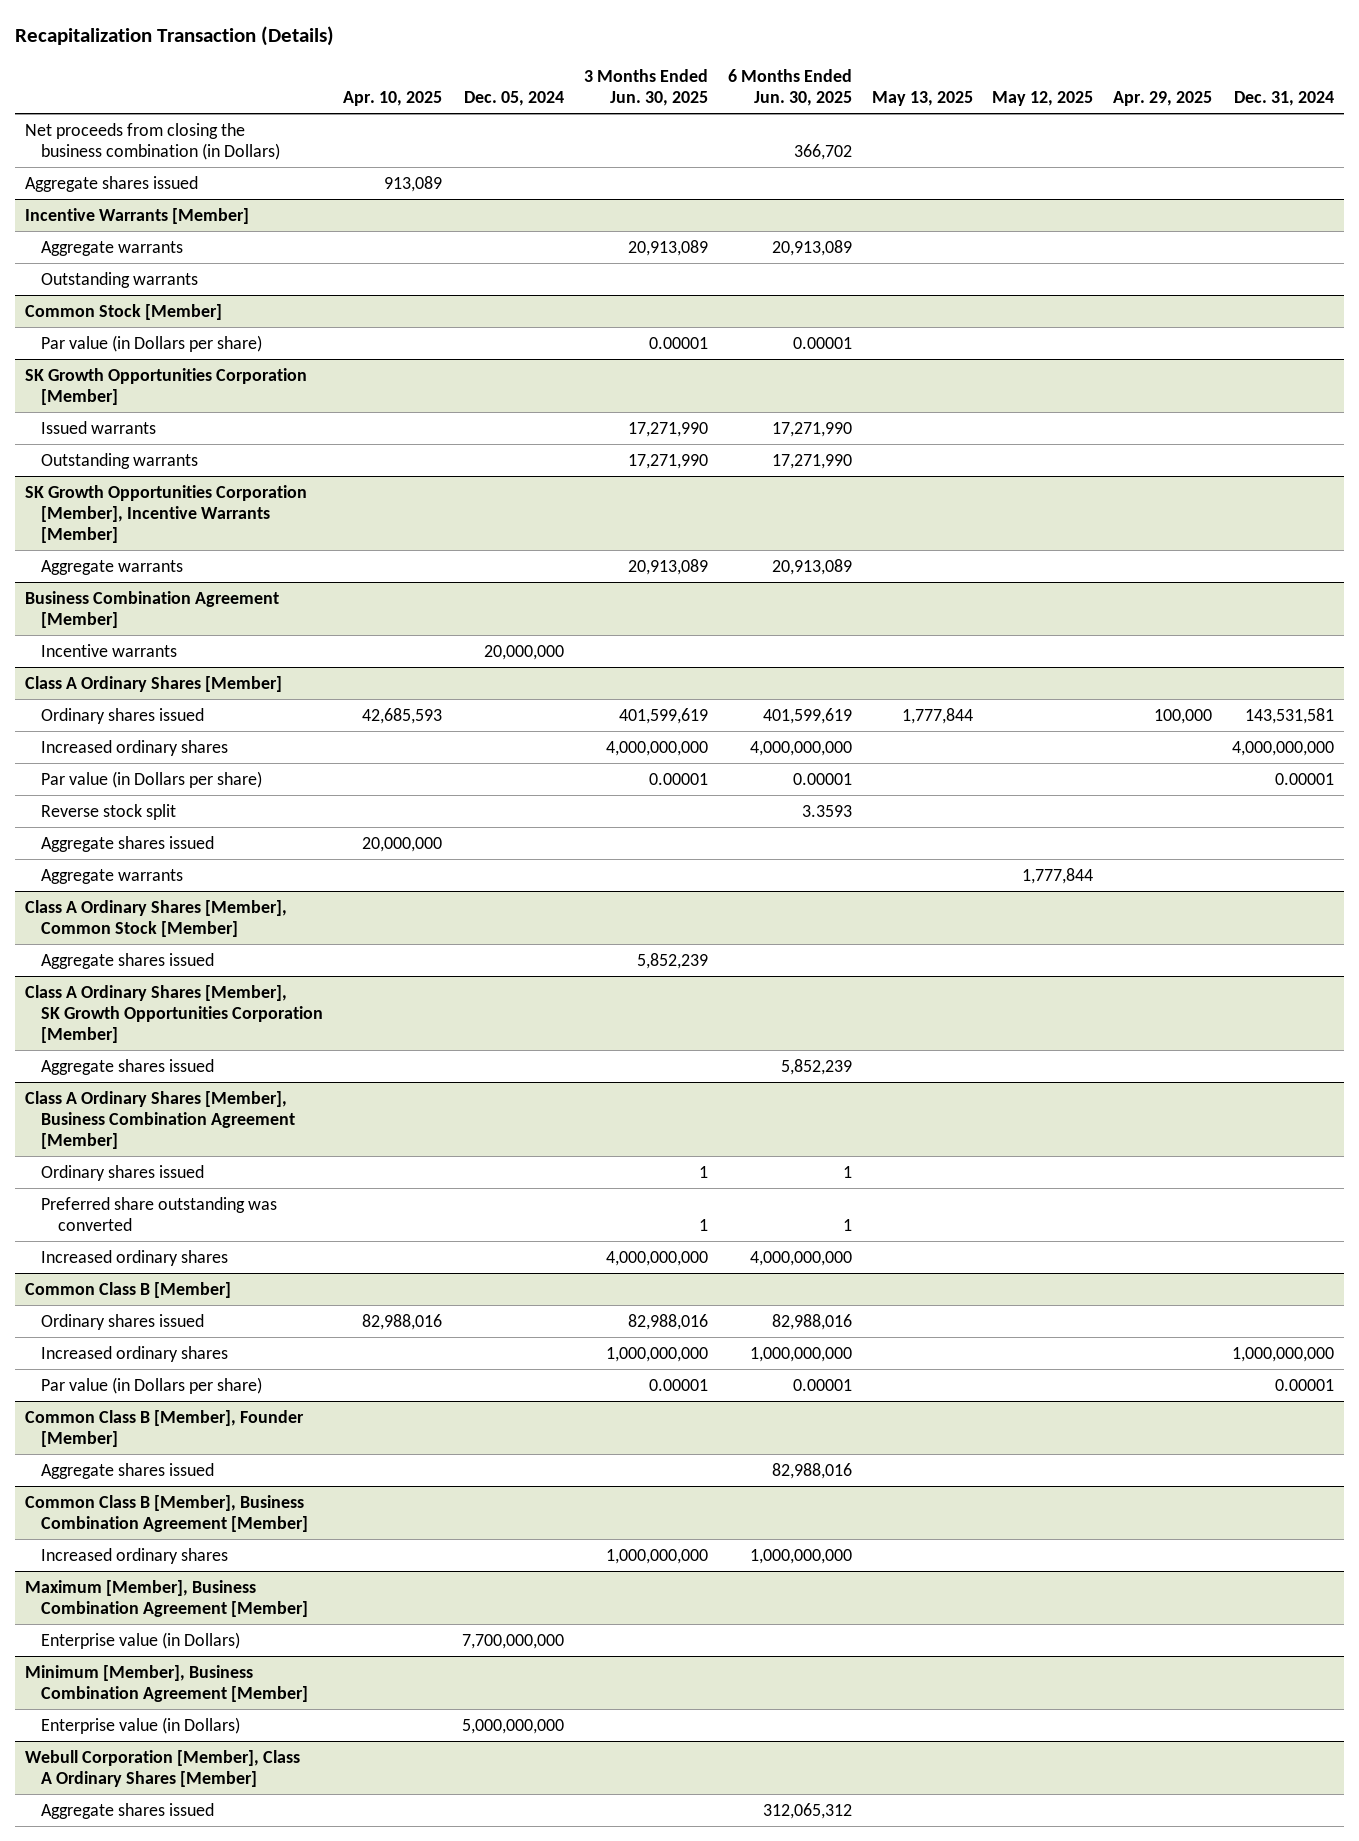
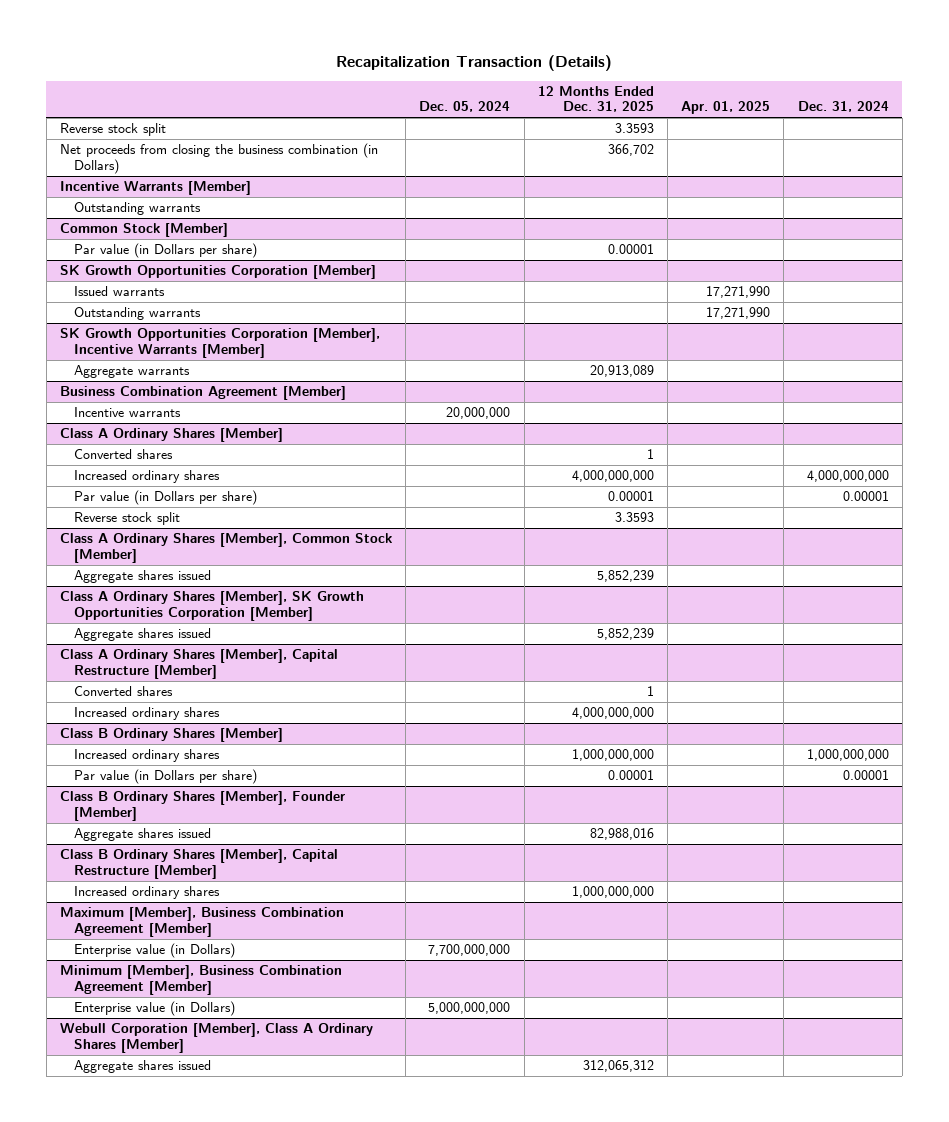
- | Apr. 10, 2025 | Dec. 05, 2024 | 3 Months Ended Jun. 30, 2025 | 6 Months Ended Jun. 30, 2025 | May 13, 2025 | May 12, 2025 | Apr. 29, 2025 | Dec. 31, 2024
+ | Dec. 05, 2024 | 12 Months Ended Dec. 31, 2025 | Apr. 01, 2025 | Dec. 31, 2024
+ Reverse stock split | | 3.3593 | |
- Aggregate shares issued | 913,089 | | | | | | |
@ Incentive Warrants [Member]
- Aggregate warrants | | | 20,913,089 | 20,913,089 | | | |
@ Class A Ordinary Shares [Member]
- Ordinary shares issued | 42,685,593 | | 401,599,619 | 401,599,619 | 1,777,844 | | 100,000 | 143,531,581
+ Converted shares | | 1 | |
- Aggregate shares issued | 20,000,000 | | | | | | |
- Aggregate warrants | | | | | | 1,777,844 | |
- Class A Ordinary Shares [Member], Business Combination Agreement [Member]
- Ordinary shares issued | | | 1 | 1 | | | |
- Preferred share outstanding was converted | | | 1 | 1 | | | |
- Increased ordinary shares | | | 4,000,000,000 | 4,000,000,000 | | | |
- Common Class B [Member]
- Ordinary shares issued | 82,988,016 | | 82,988,016 | 82,988,016 | | | |
+ Class A Ordinary Shares [Member], Capital Restructure [Member]
+ Converted shares | | 1 | |
+ Increased ordinary shares | | 4,000,000,000 | |
+ Class B Ordinary Shares [Member]
- Common Class B [Member], Founder [Member]
+ Class B Ordinary Shares [Member], Founder [Member]
- Common Class B [Member], Business Combination Agreement [Member]
- Increased ordinary shares | | | 1,000,000,000 | 1,000,000,000 | | | |
+ Class B Ordinary Shares [Member], Capital Restructure [Member]
+ Increased ordinary shares | | 1,000,000,000 | |

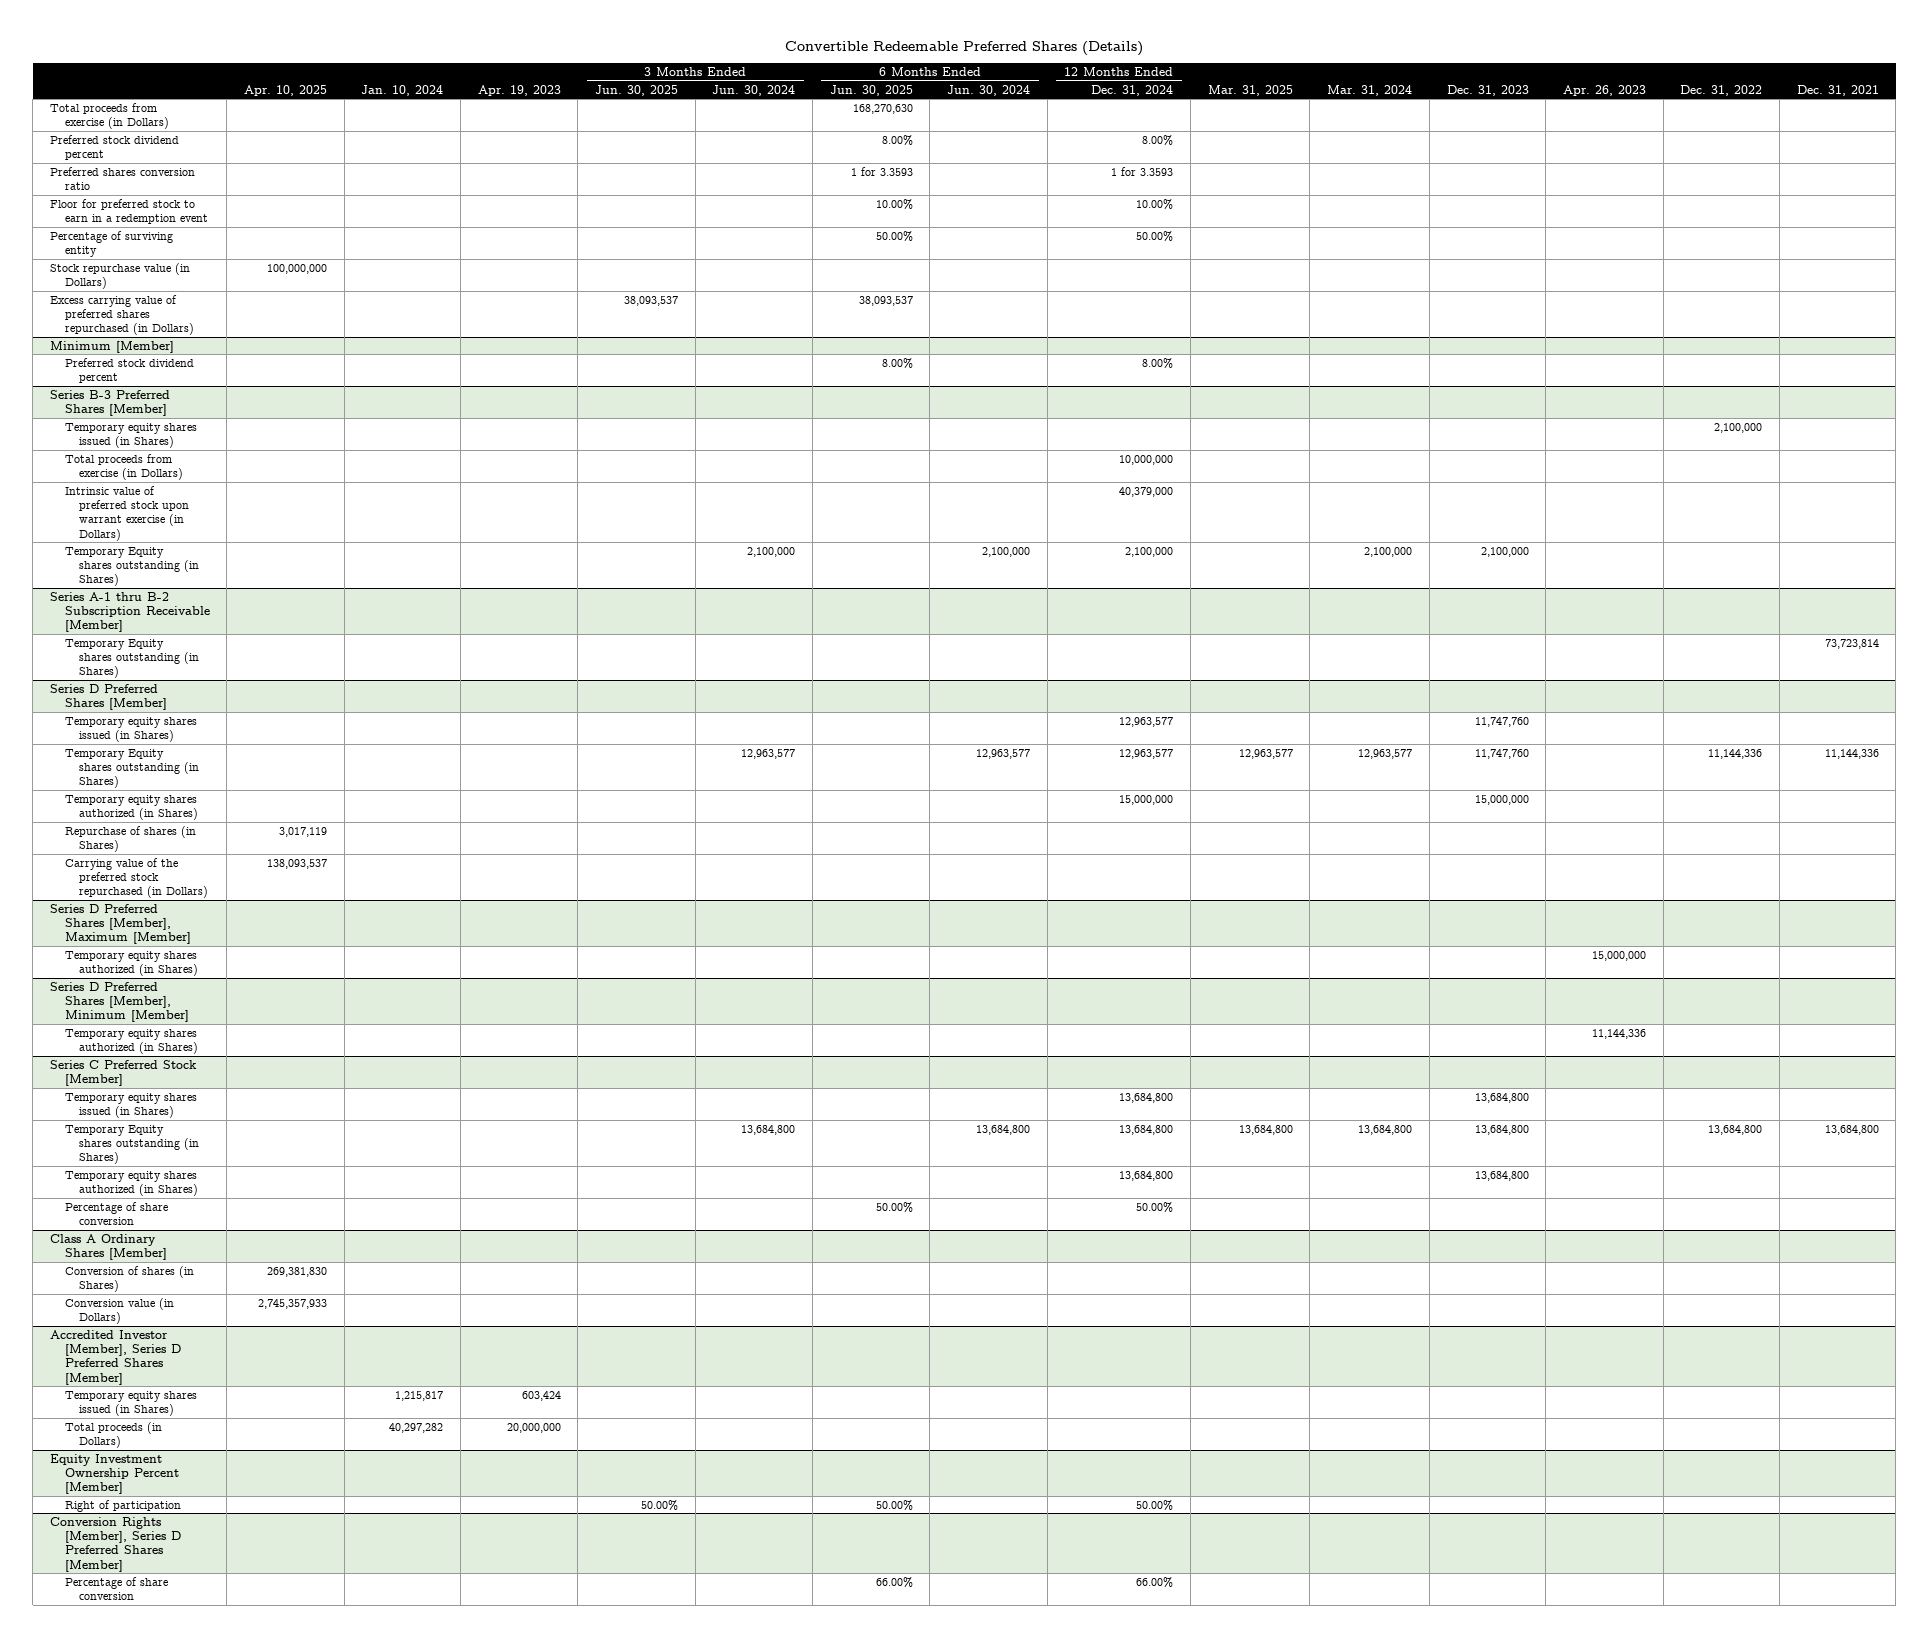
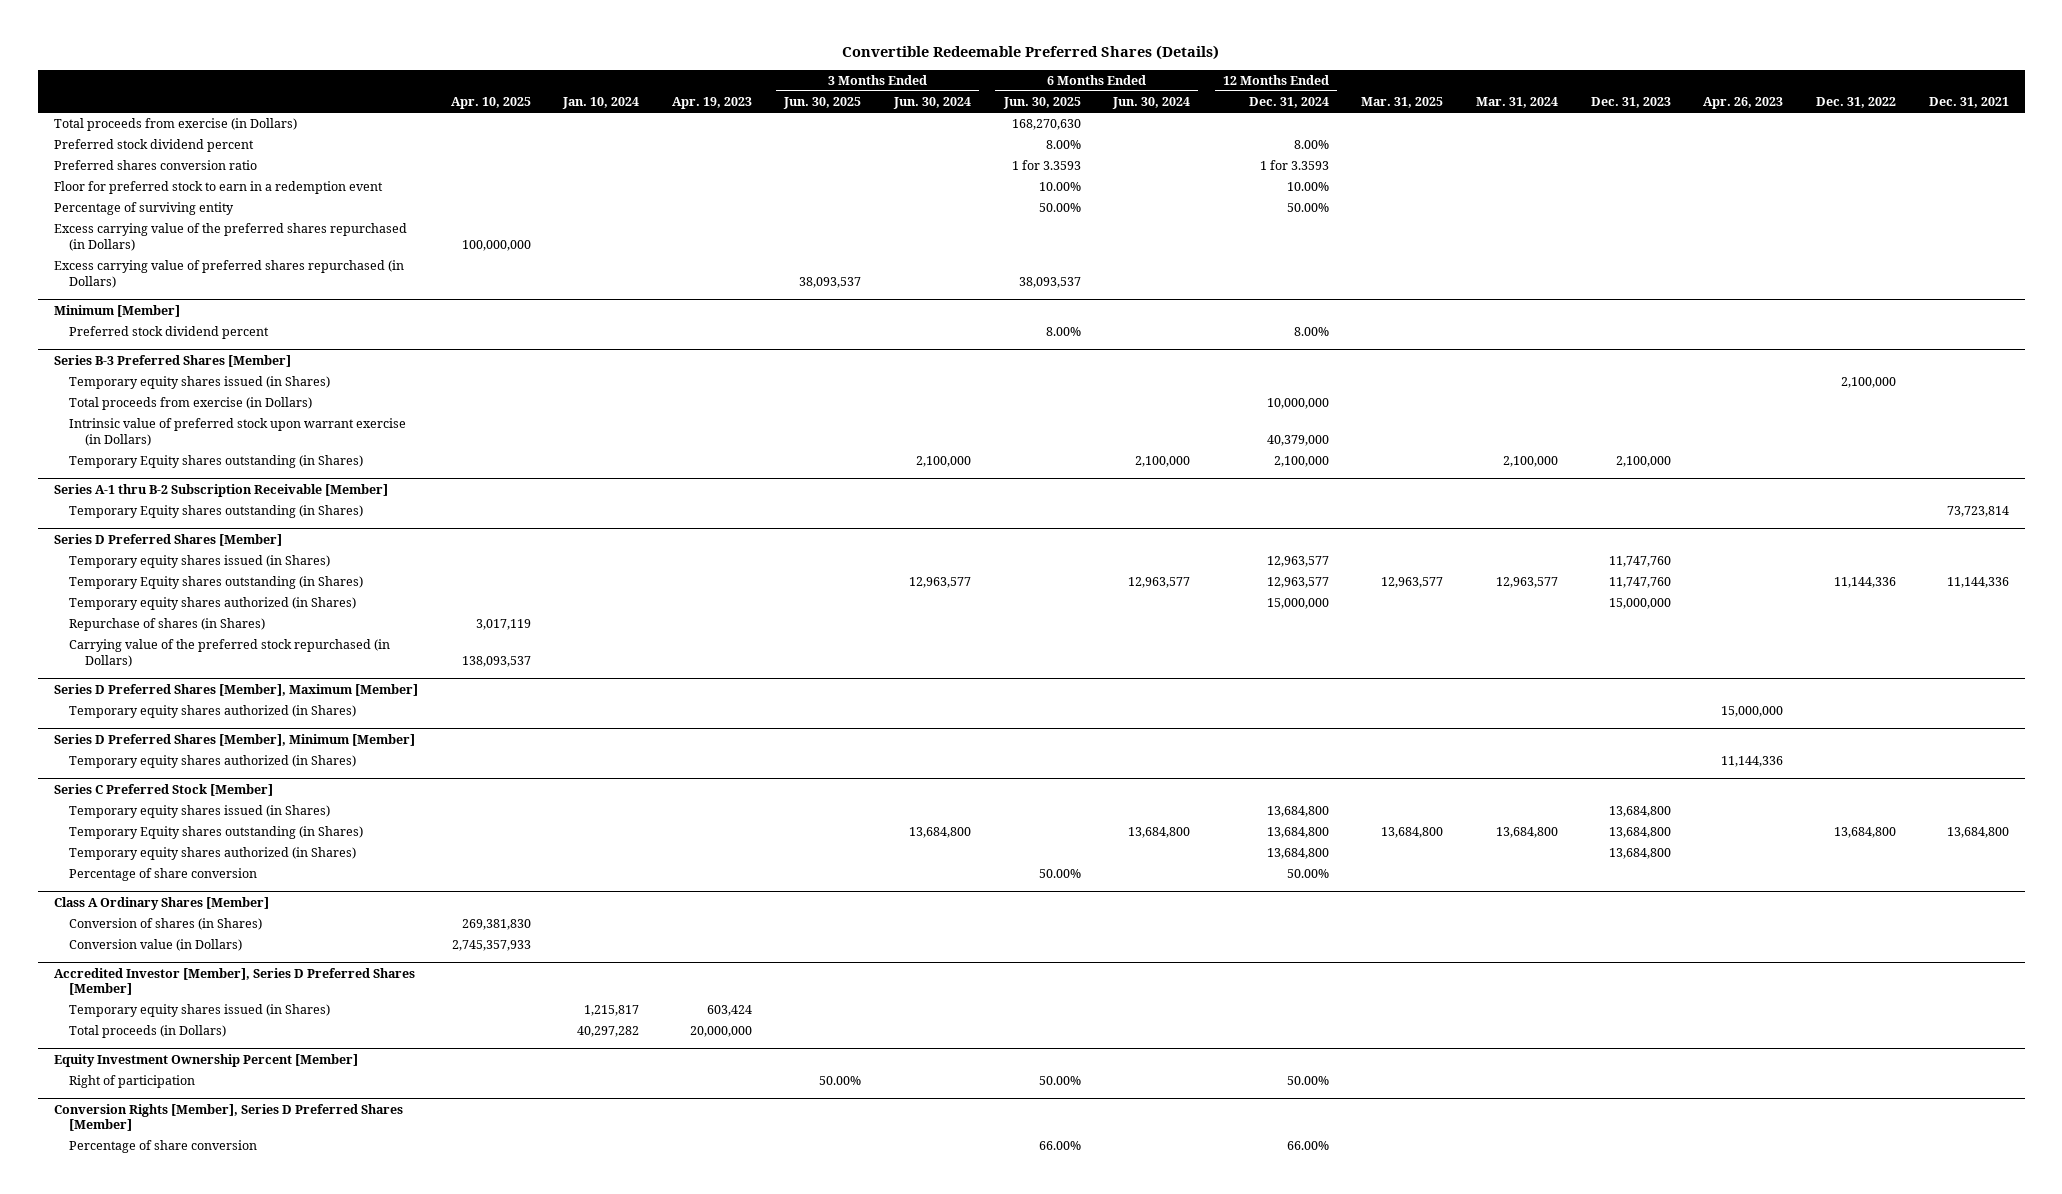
- Stock repurchase value (in Dollars) | 100,000,000 | | | | | | | | | | | | |
+ Excess carrying value of the preferred shares repurchased (in Dollars) | 100,000,000 | | | | | | | | | | | | |

